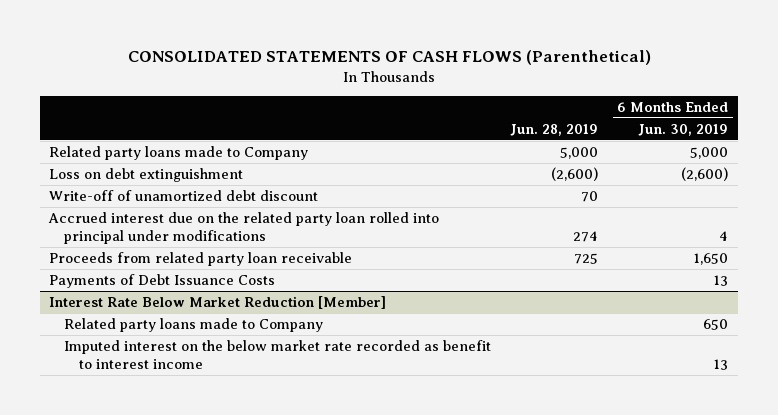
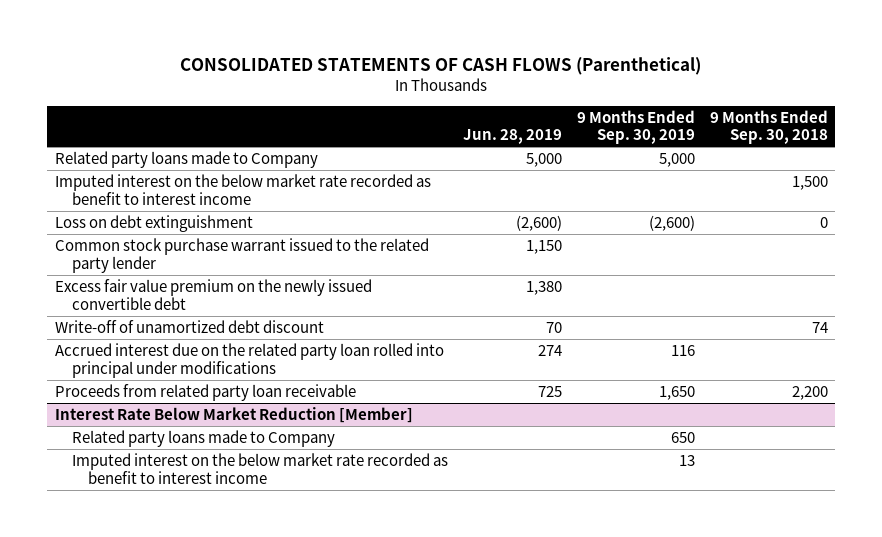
- | Jun. 28, 2019 | 6 Months Ended Jun. 30, 2019
+ | Jun. 28, 2019 | 9 Months Ended Sep. 30, 2019 | 9 Months Ended Sep. 30, 2018
+ Imputed interest on the below market rate recorded as benefit to interest income | | | 1,500
+ Common stock purchase warrant issued to the related party lender | 1,150 | |
+ Excess fair value premium on the newly issued convertible debt | 1,380 | |
- Payments of Debt Issuance Costs | | 13

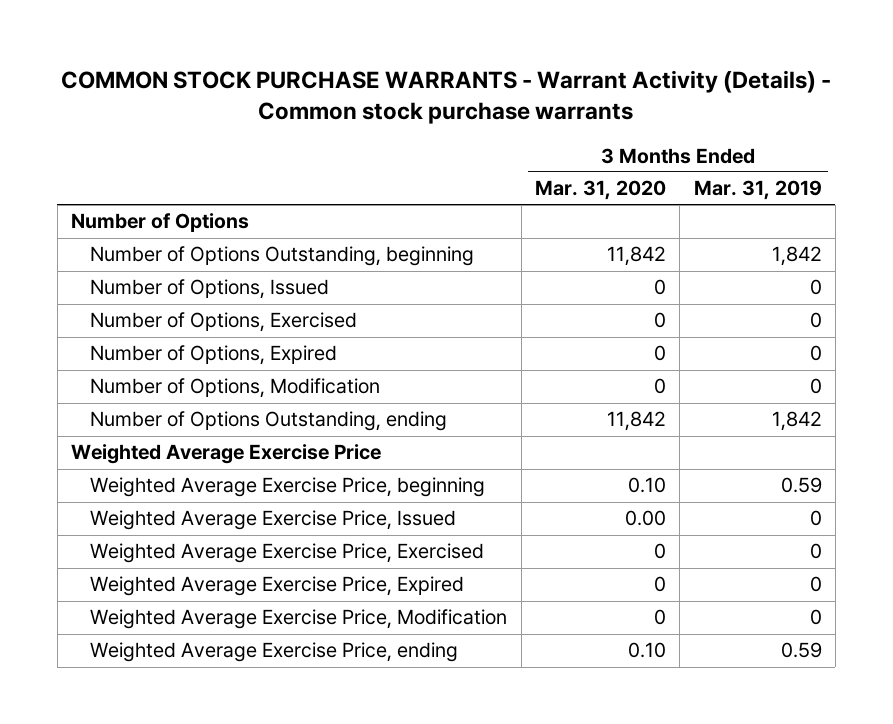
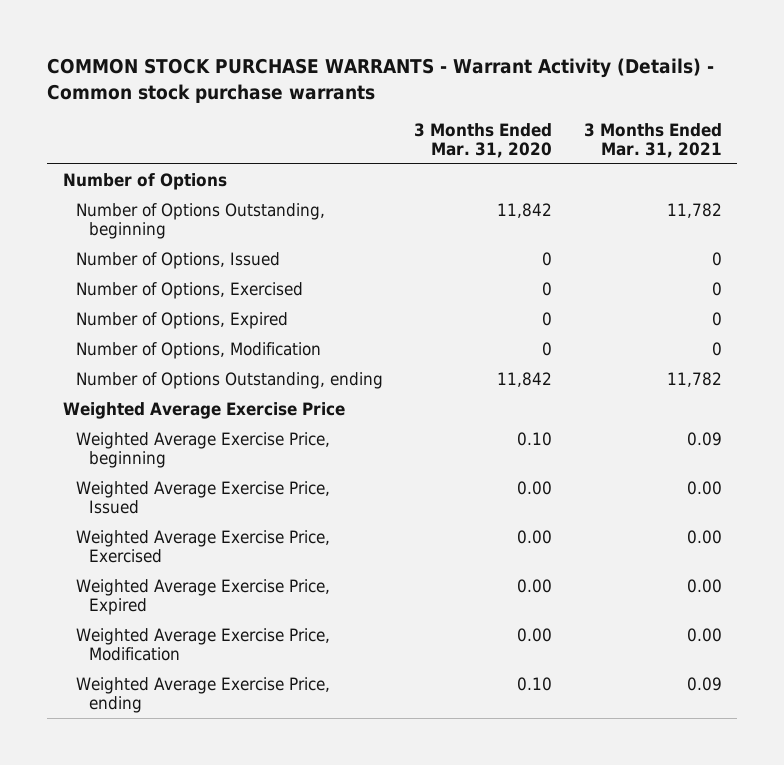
- | 3 Months Ended Mar. 31, 2020 | 3 Months Ended Mar. 31, 2019
+ | 3 Months Ended Mar. 31, 2020 | 3 Months Ended Mar. 31, 2021
- Weighted Average Exercise Price, Exercised | 0 | 0
- Weighted Average Exercise Price, Expired | 0 | 0
- Weighted Average Exercise Price, Modification | 0 | 0
+ Weighted Average Exercise Price, Exercised | 0.00 | 0.00
+ Weighted Average Exercise Price, Expired | 0.00 | 0.00
+ Weighted Average Exercise Price, Modification | 0.00 | 0.00

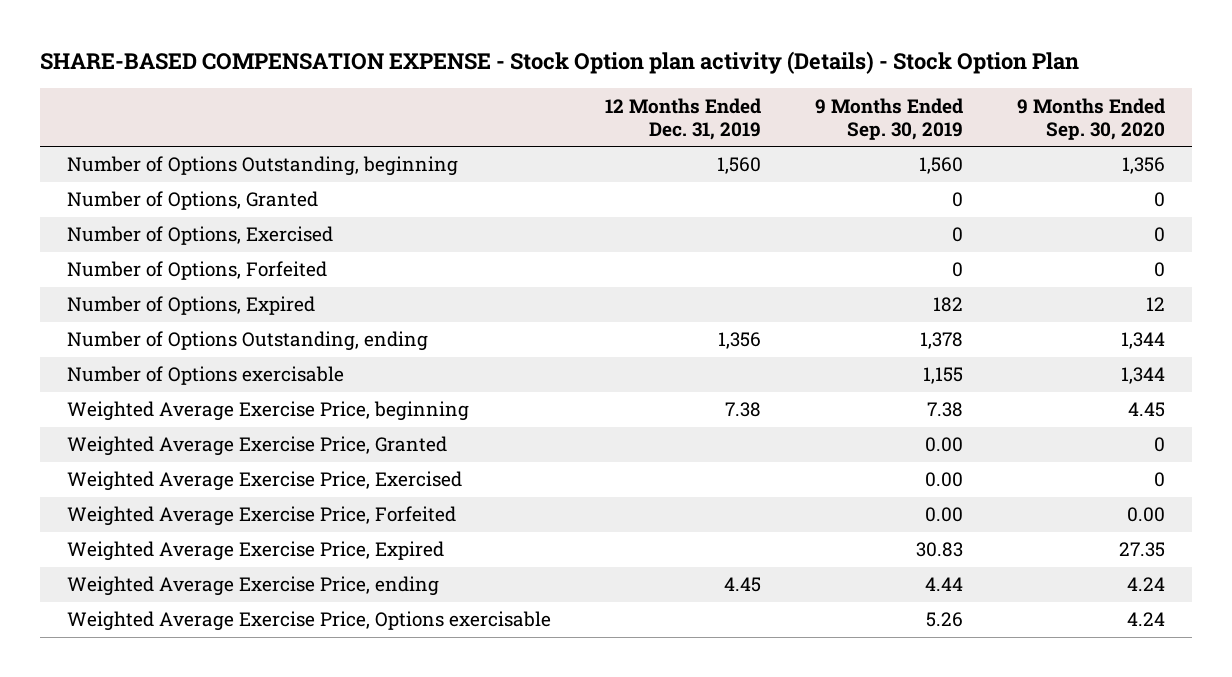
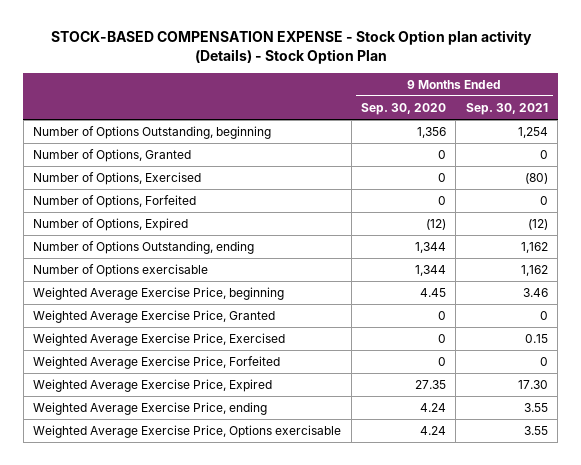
- SHARE-BASED COMPENSATION EXPENSE - Stock Option plan activity (Details) - Stock Option Plan
+ STOCK-BASED COMPENSATION EXPENSE - Stock Option plan activity (Details) - Stock Option Plan
- | 12 Months Ended Dec. 31, 2019 | 9 Months Ended Sep. 30, 2019 | 9 Months Ended Sep. 30, 2020
+ | 9 Months Ended Sep. 30, 2020 | 9 Months Ended Sep. 30, 2021
- Number of Options, Expired | | 182 | 12
+ Number of Options, Expired | (12) | (12)
- Weighted Average Exercise Price, Forfeited | | 0.00 | 0.00
+ Weighted Average Exercise Price, Forfeited | 0 | 0

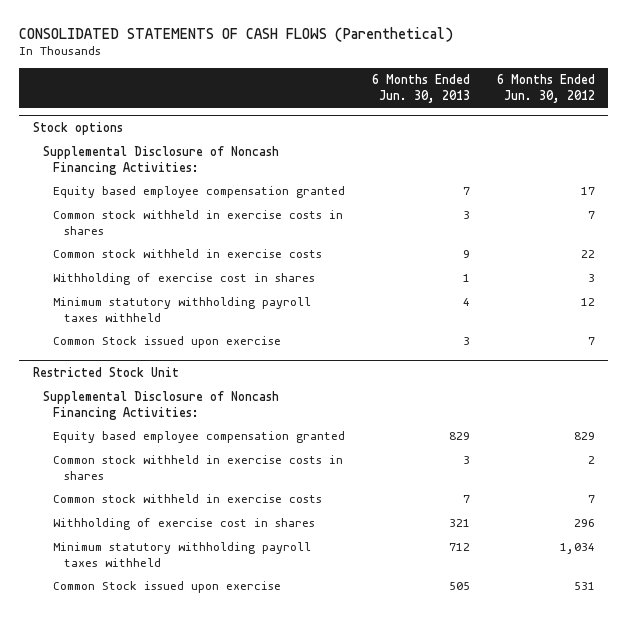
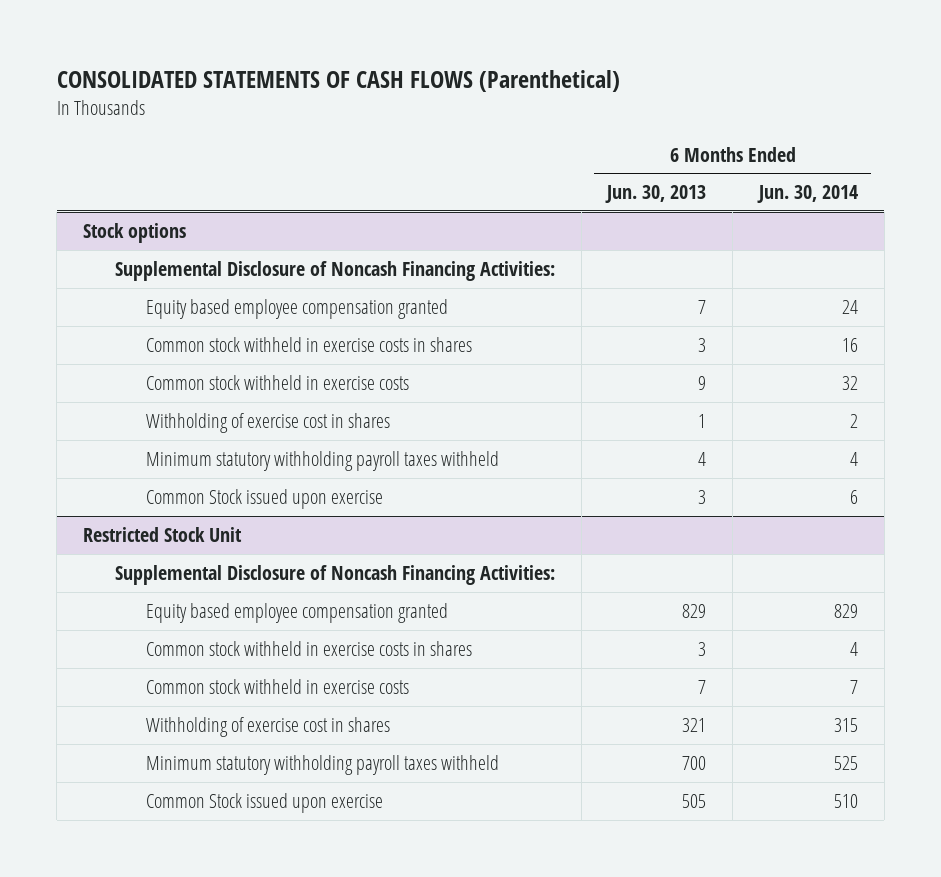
- | 6 Months Ended Jun. 30, 2013 | 6 Months Ended Jun. 30, 2012
+ | 6 Months Ended Jun. 30, 2013 | 6 Months Ended Jun. 30, 2014
@ Restricted Stock Unit
- Minimum statutory withholding payroll taxes withheld | 712 | 1,034
+ Minimum statutory withholding payroll taxes withheld | 700 | 525

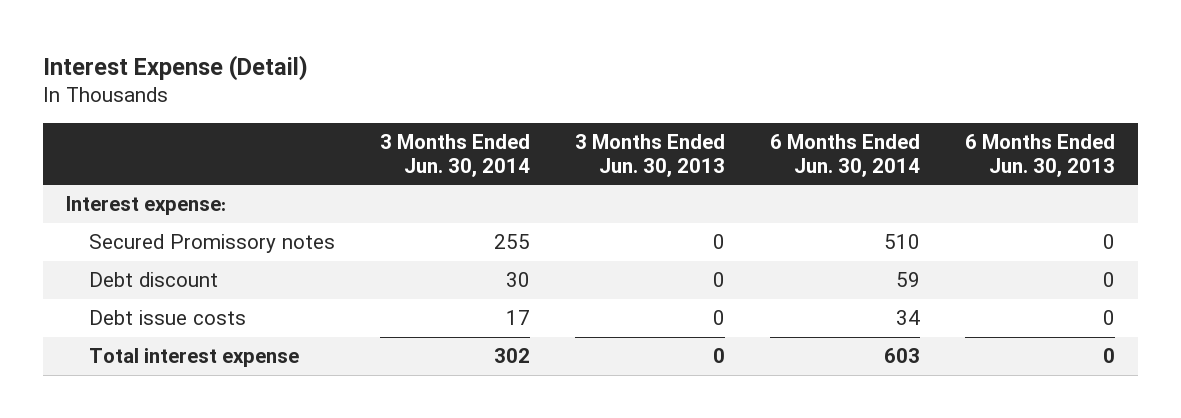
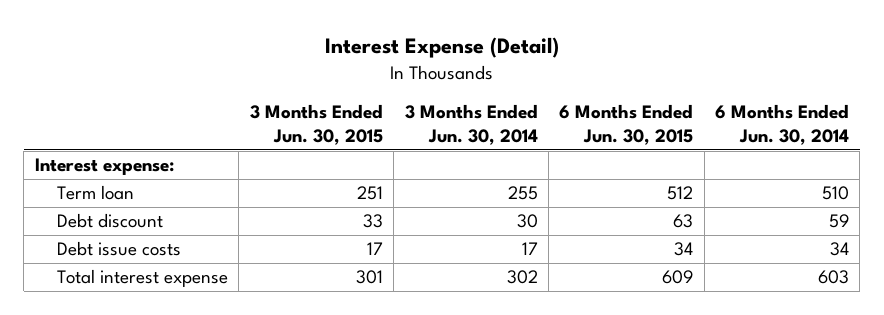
- | 3 Months Ended Jun. 30, 2014 | 3 Months Ended Jun. 30, 2013 | 6 Months Ended Jun. 30, 2014 | 6 Months Ended Jun. 30, 2013
+ | 3 Months Ended Jun. 30, 2015 | 3 Months Ended Jun. 30, 2014 | 6 Months Ended Jun. 30, 2015 | 6 Months Ended Jun. 30, 2014
- Secured Promissory notes | 255 | 0 | 510 | 0
+ Term loan | 251 | 255 | 512 | 510

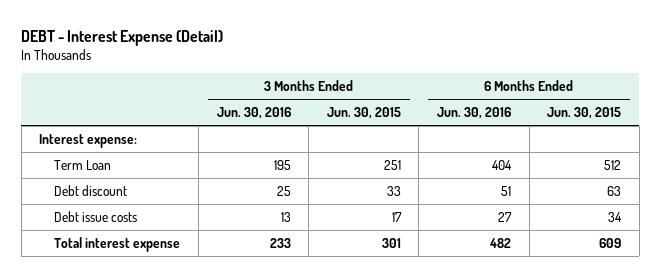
- Interest Expense (Detail)
+ DEBT - Interest Expense (Detail)
- | 3 Months Ended Jun. 30, 2015 | 3 Months Ended Jun. 30, 2014 | 6 Months Ended Jun. 30, 2015 | 6 Months Ended Jun. 30, 2014
+ | 3 Months Ended Jun. 30, 2016 | 3 Months Ended Jun. 30, 2015 | 6 Months Ended Jun. 30, 2016 | 6 Months Ended Jun. 30, 2015
- Term loan | 251 | 255 | 512 | 510
+ Term Loan | 195 | 251 | 404 | 512

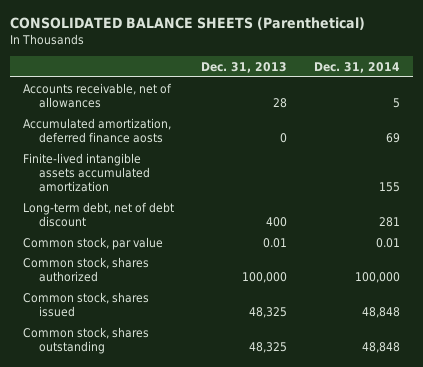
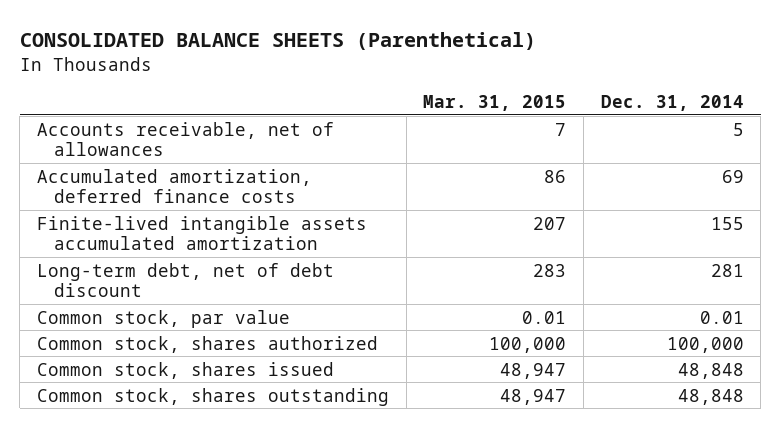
- | Dec. 31, 2013 | Dec. 31, 2014
+ | Mar. 31, 2015 | Dec. 31, 2014
- Accumulated amortization, deferred finance aosts | 0 | 69
+ Accumulated amortization, deferred finance costs | 86 | 69

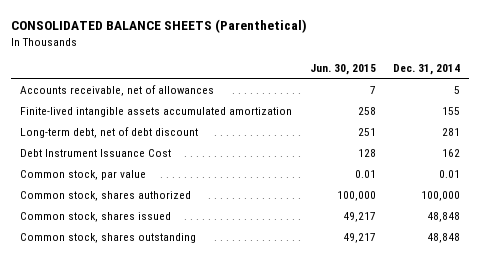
- | Mar. 31, 2015 | Dec. 31, 2014
+ | Jun. 30, 2015 | Dec. 31, 2014
- Accumulated amortization, deferred finance costs | 86 | 69
+ Debt Instrument Issuance Cost | 128 | 162

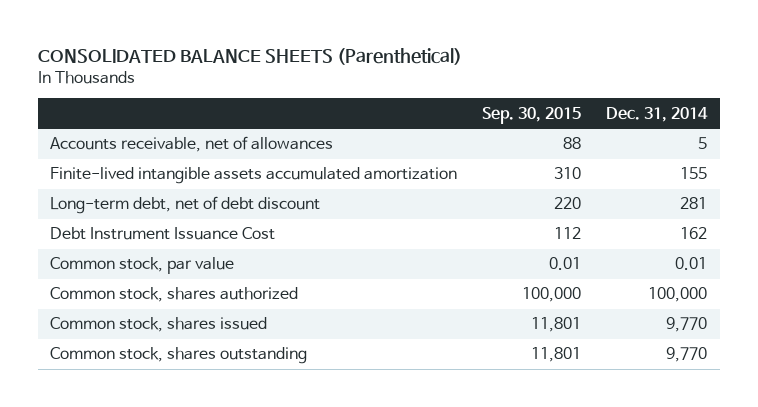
- | Jun. 30, 2015 | Dec. 31, 2014
+ | Sep. 30, 2015 | Dec. 31, 2014
- Common stock, shares issued | 49,217 | 48,848
- Common stock, shares outstanding | 49,217 | 48,848
+ Common stock, shares issued | 11,801 | 9,770
+ Common stock, shares outstanding | 11,801 | 9,770

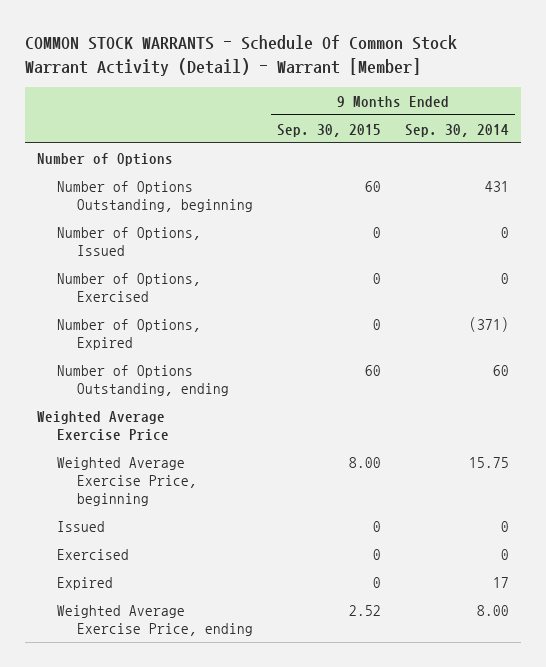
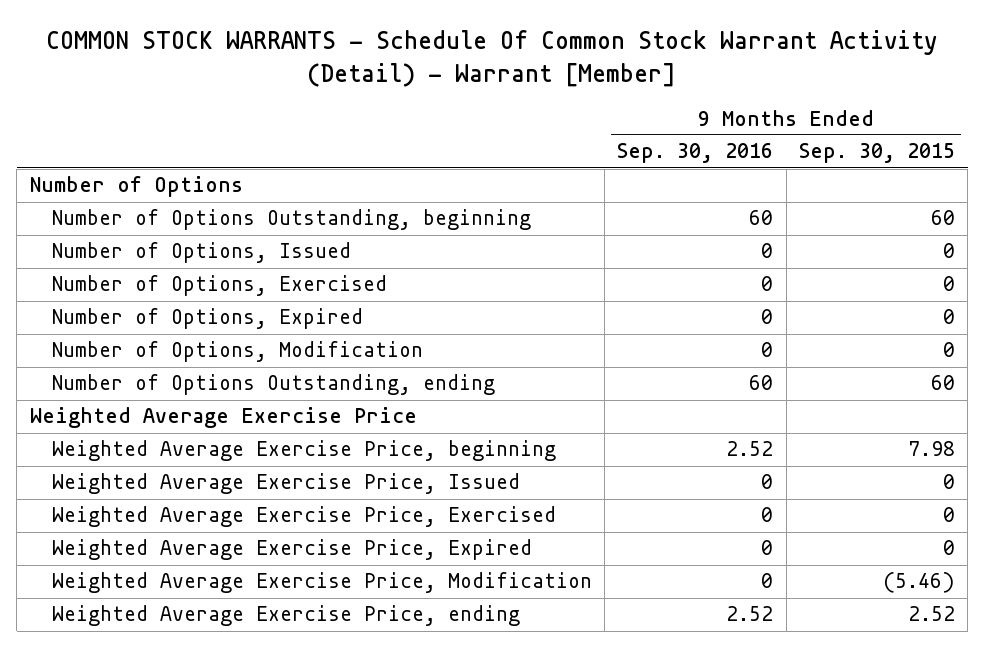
- | 9 Months Ended Sep. 30, 2015 | 9 Months Ended Sep. 30, 2014
+ | 9 Months Ended Sep. 30, 2016 | 9 Months Ended Sep. 30, 2015
+ Number of Options, Modification | 0 | 0
- Weighted Average Exercise Price, beginning | 8.00 | 15.75
- Issued | 0 | 0
- Exercised | 0 | 0
- Expired | 0 | 17
+ Weighted Average Exercise Price, beginning | 2.52 | 7.98
+ Weighted Average Exercise Price, Issued | 0 | 0
+ Weighted Average Exercise Price, Exercised | 0 | 0
+ Weighted Average Exercise Price, Expired | 0 | 0
+ Weighted Average Exercise Price, Modification | 0 | (5.46)

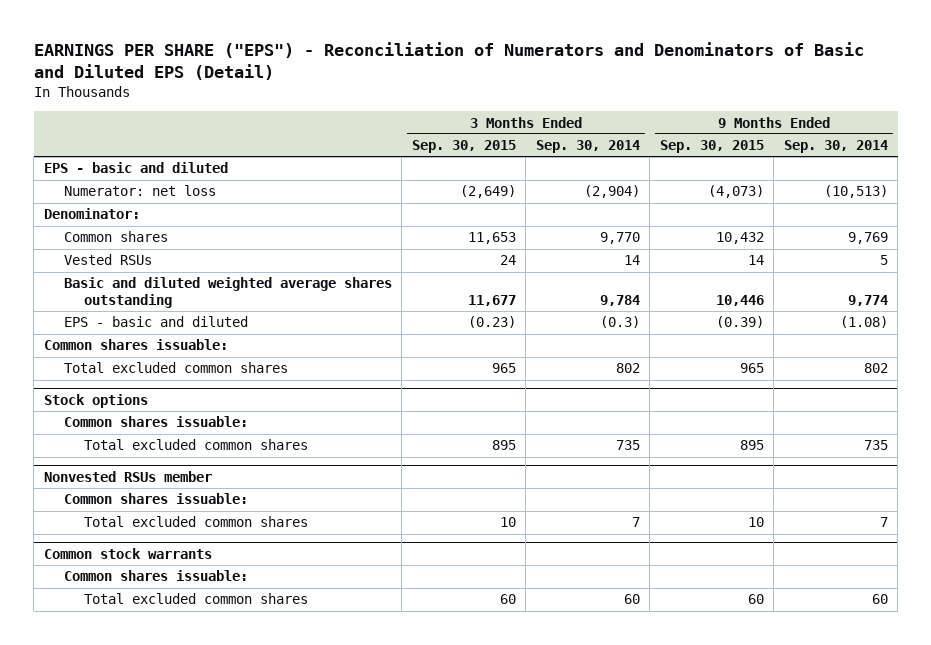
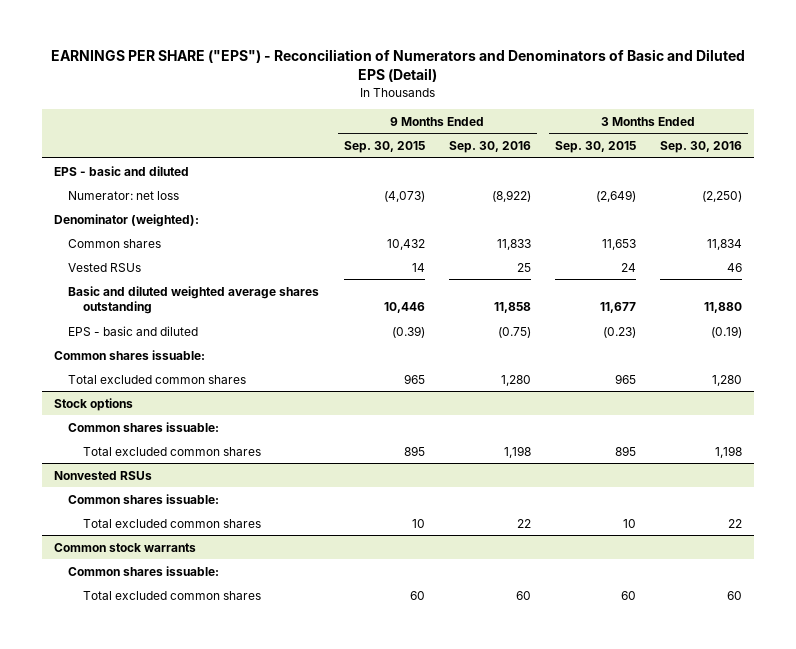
- | 3 Months Ended Sep. 30, 2015 | 3 Months Ended Sep. 30, 2014 | 9 Months Ended Sep. 30, 2015 | 9 Months Ended Sep. 30, 2014
+ | 9 Months Ended Sep. 30, 2015 | 9 Months Ended Sep. 30, 2016 | 3 Months Ended Sep. 30, 2015 | 3 Months Ended Sep. 30, 2016
- Denominator:
+ Denominator (weighted):
- Nonvested RSUs member
+ Nonvested RSUs

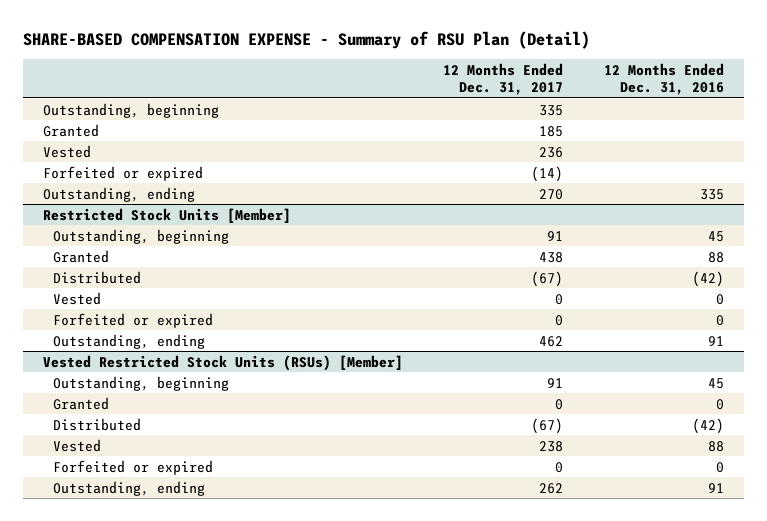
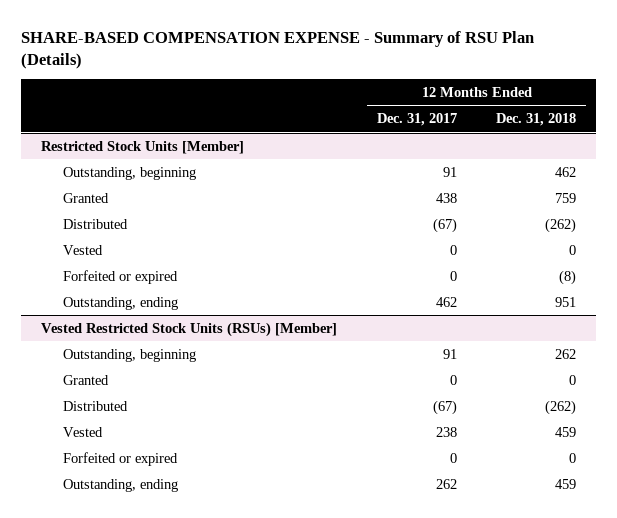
- SHARE-BASED COMPENSATION EXPENSE - Summary of RSU Plan (Detail)
+ SHARE-BASED COMPENSATION EXPENSE - Summary of RSU Plan (Details)
- | 12 Months Ended Dec. 31, 2017 | 12 Months Ended Dec. 31, 2016
+ | 12 Months Ended Dec. 31, 2017 | 12 Months Ended Dec. 31, 2018
- Outstanding, beginning | 335 |
- Granted | 185 |
- Vested | 236 |
- Forfeited or expired | (14) |
- Outstanding, ending | 270 | 335

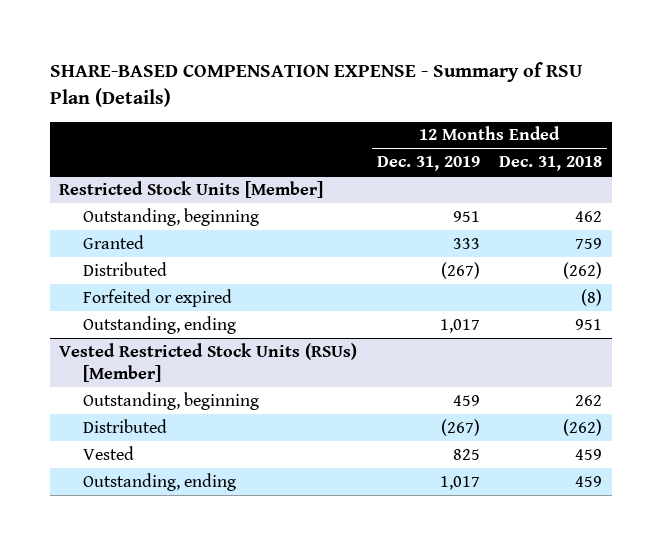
- | 12 Months Ended Dec. 31, 2017 | 12 Months Ended Dec. 31, 2018
+ | 12 Months Ended Dec. 31, 2019 | 12 Months Ended Dec. 31, 2018
@ Restricted Stock Units [Member]
- Vested | 0 | 0
@ Vested Restricted Stock Units (RSUs) [Member]
- Granted | 0 | 0
- Forfeited or expired | 0 | 0

